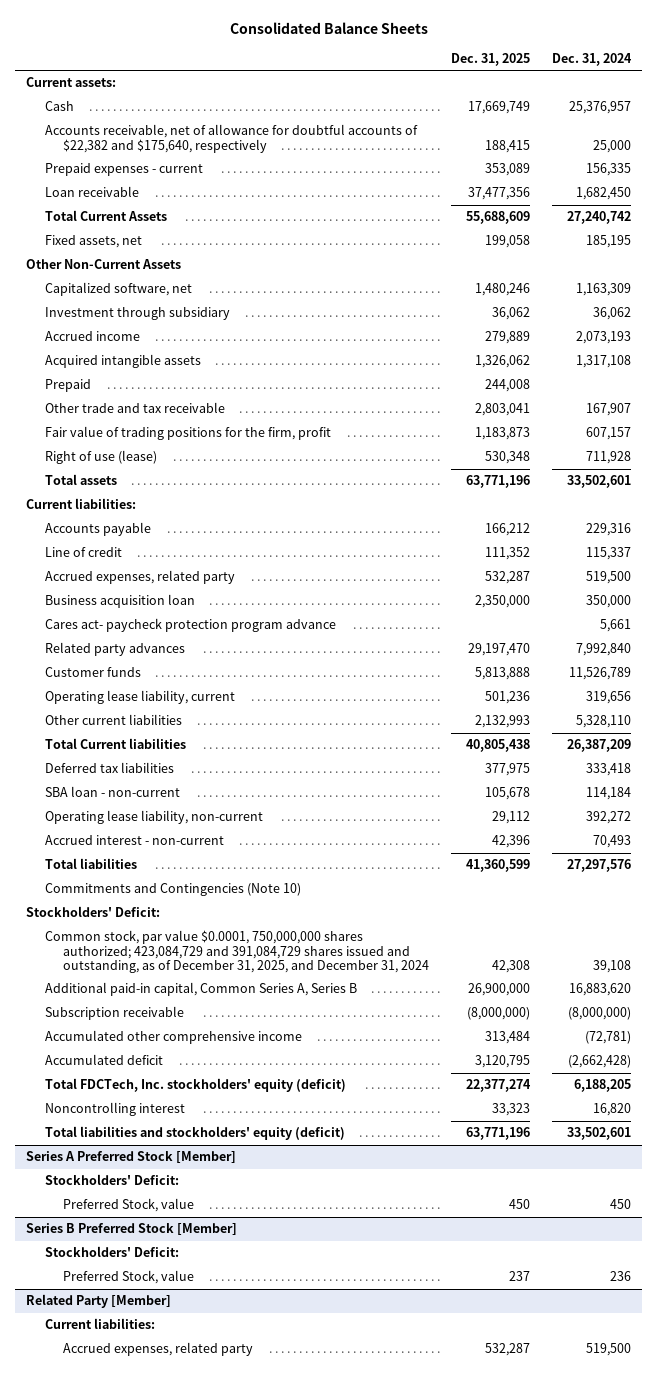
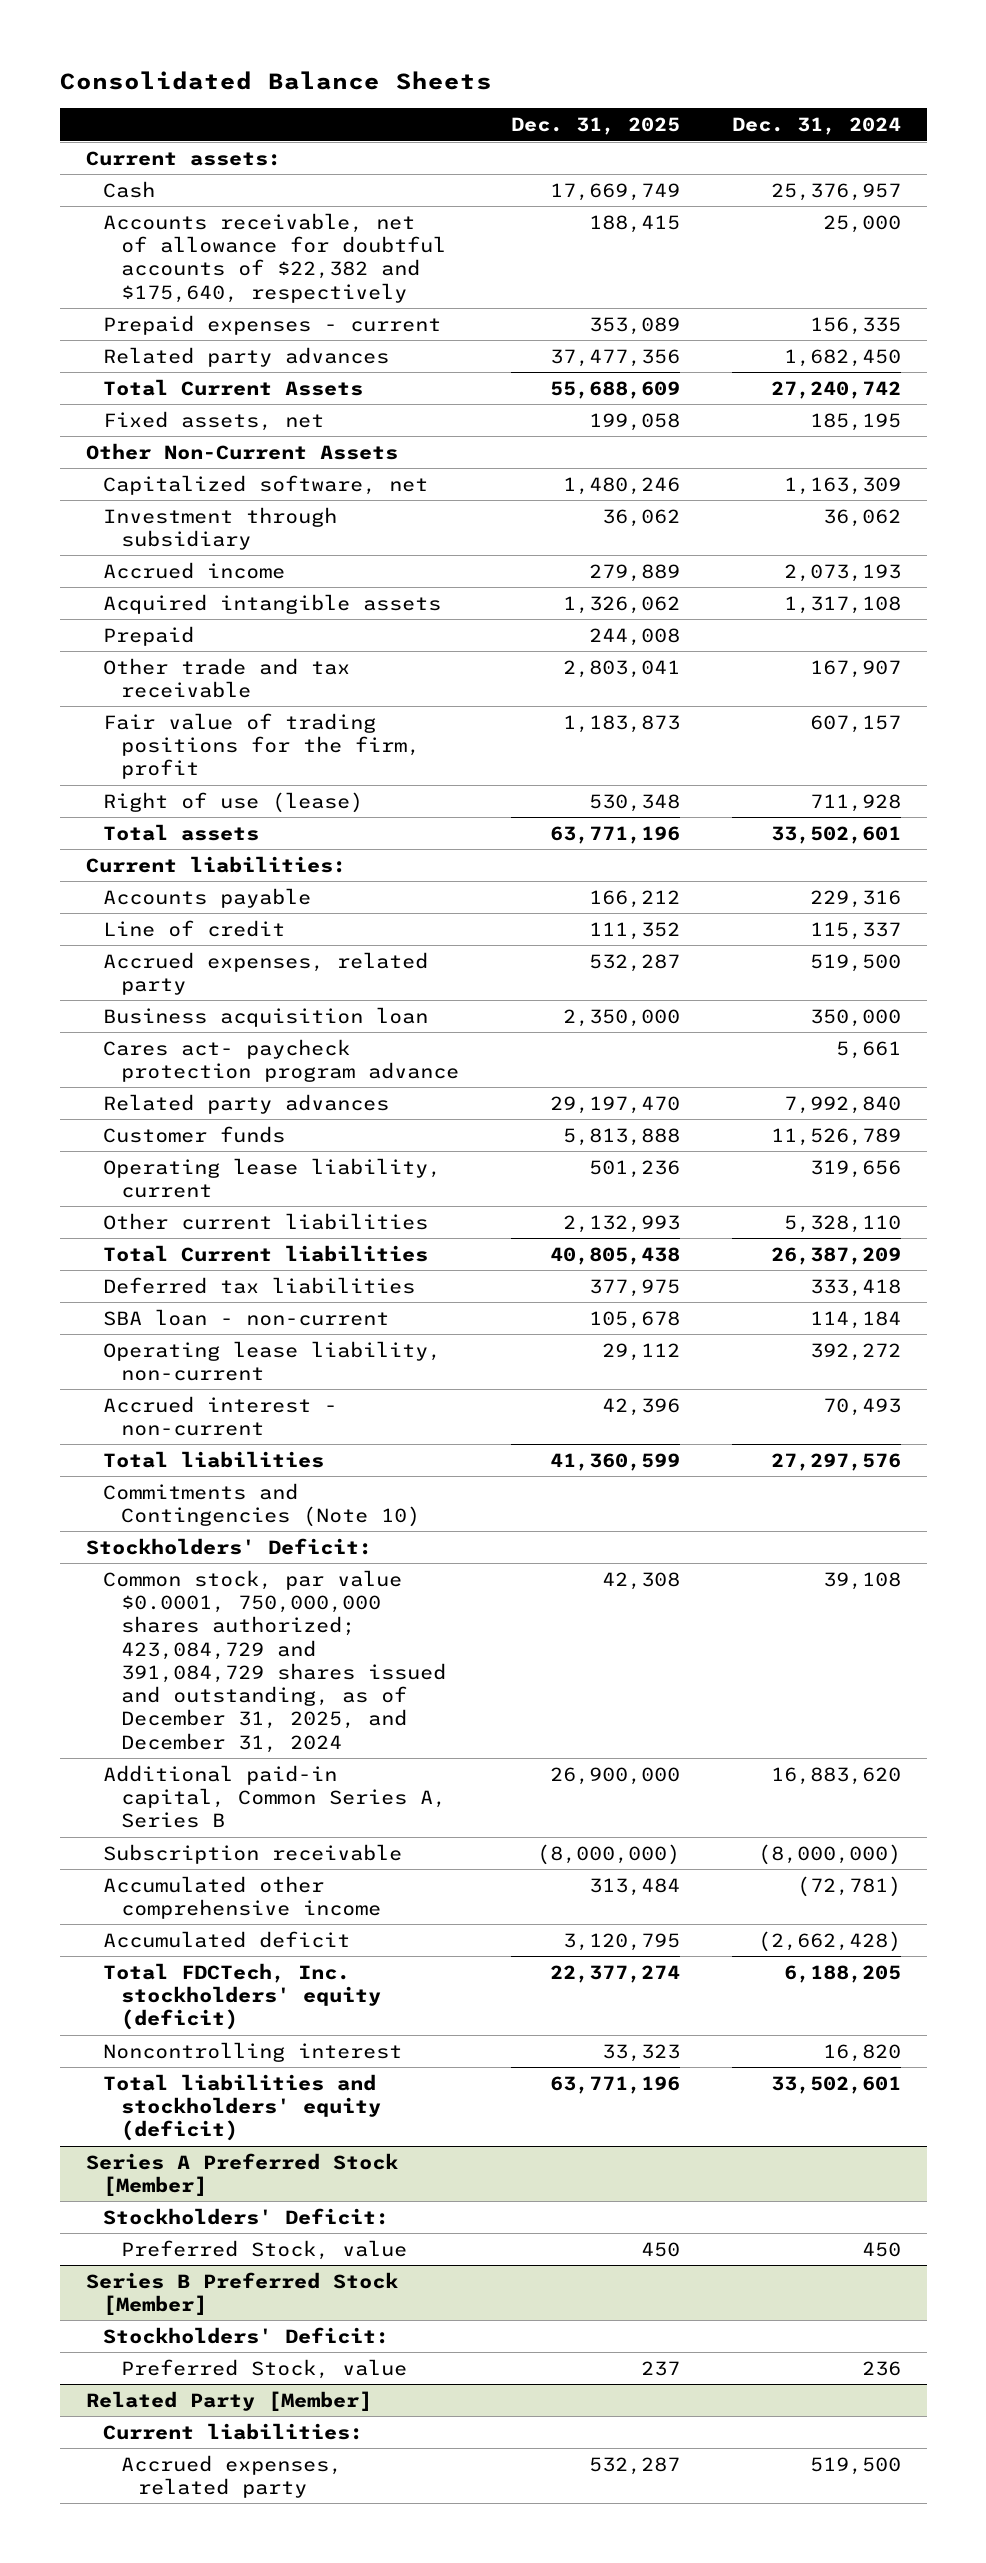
- Loan receivable | 37,477,356 | 1,682,450
+ Related party advances | 37,477,356 | 1,682,450

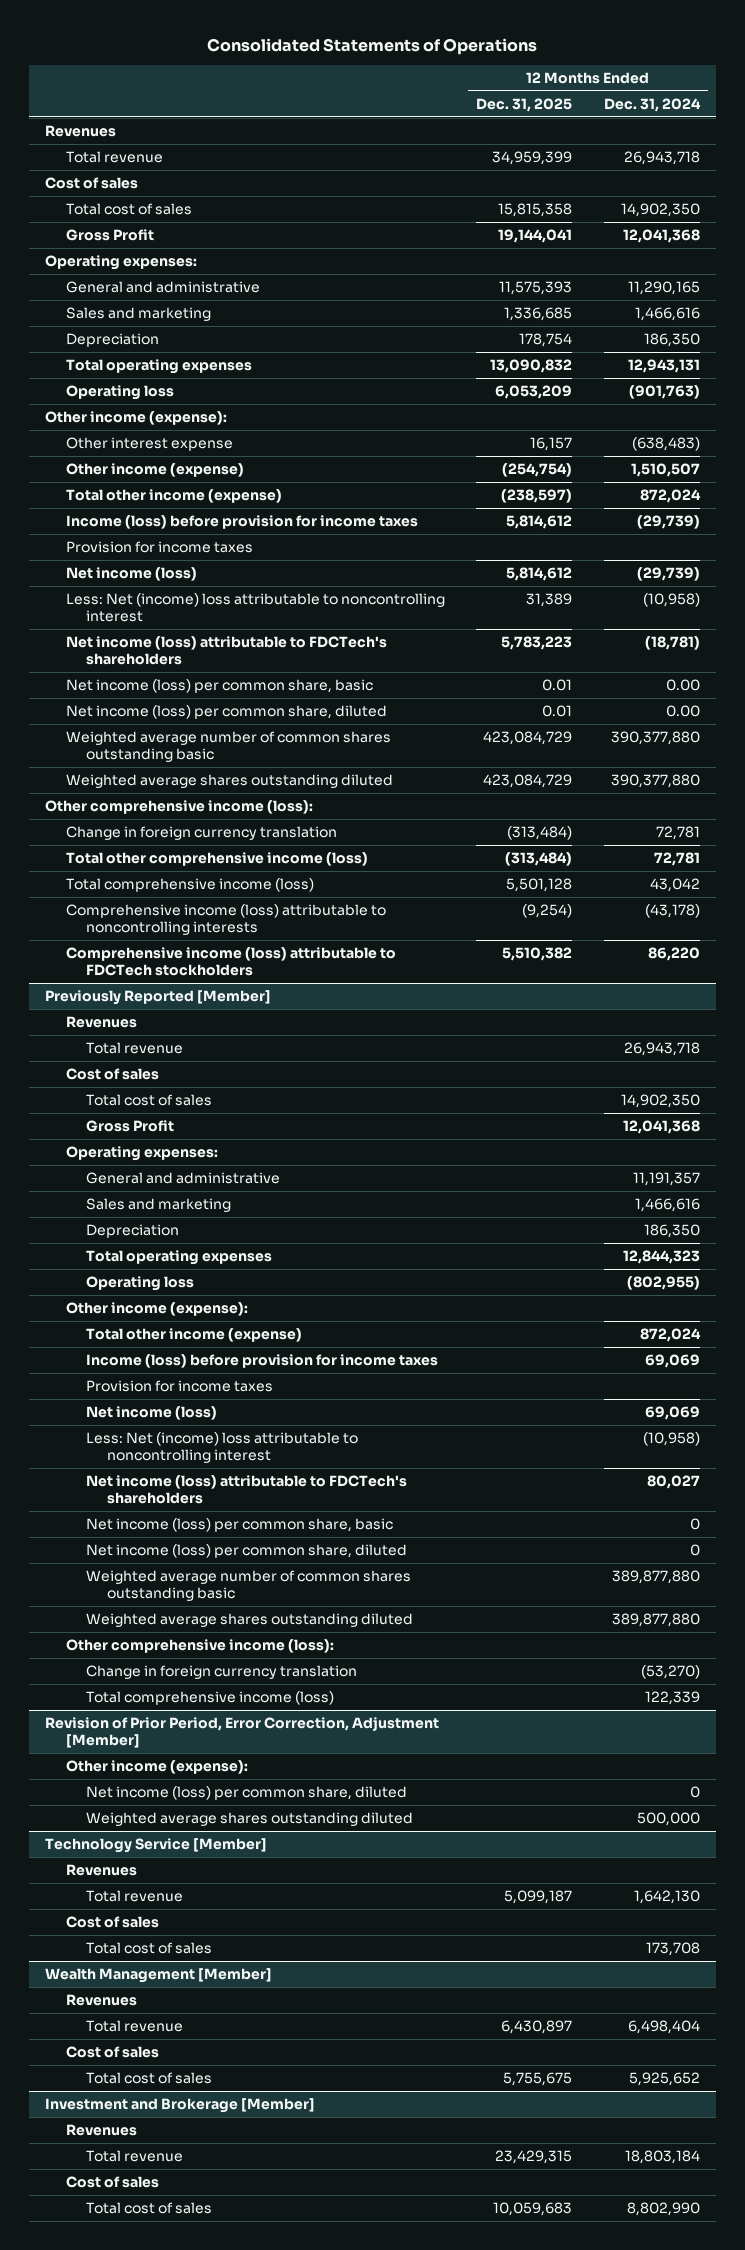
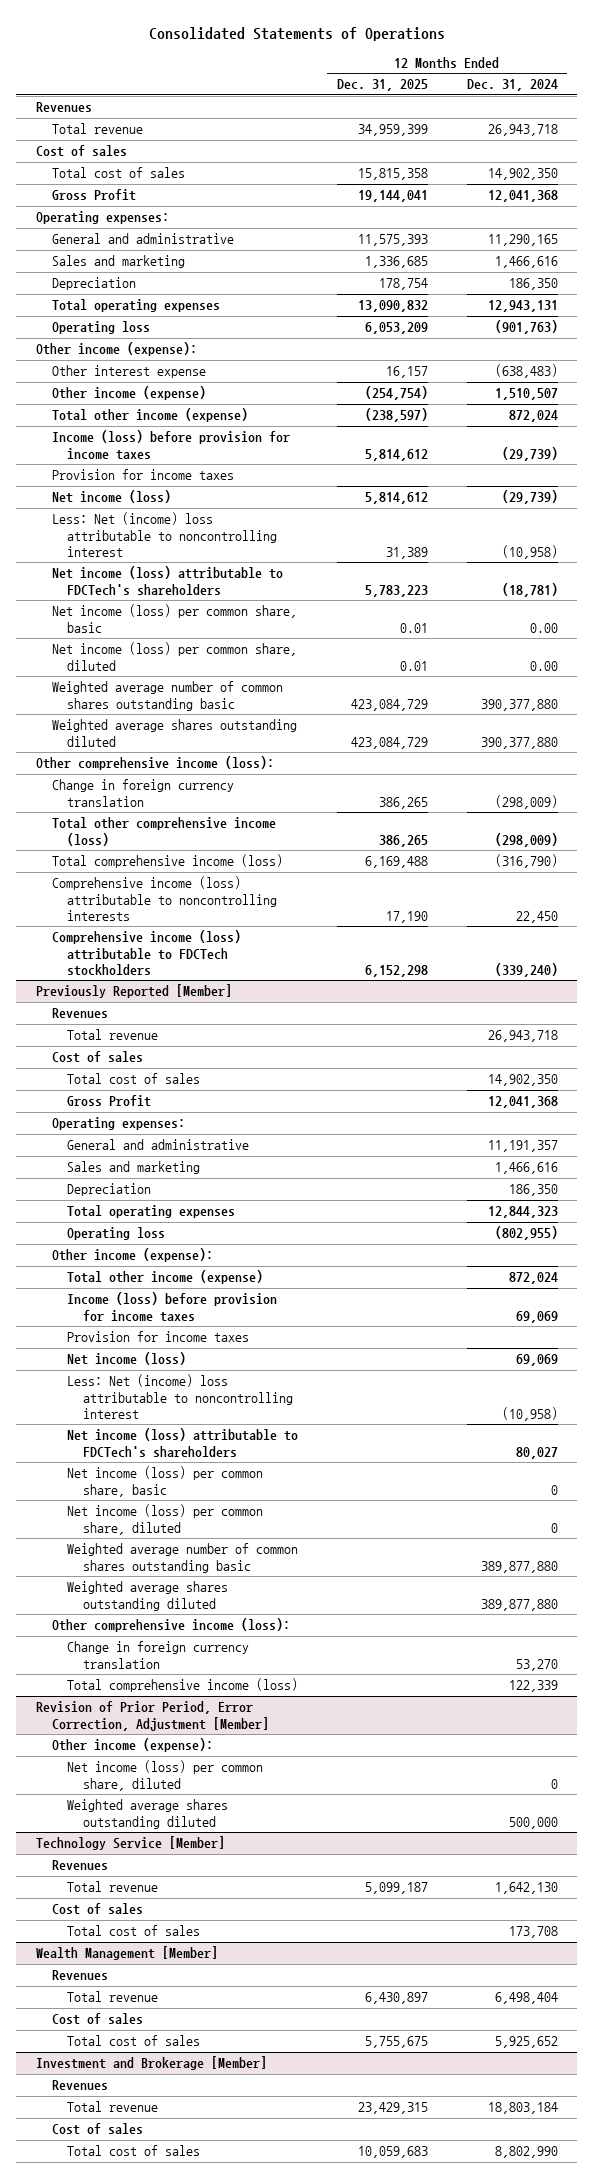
- Change in foreign currency translation | (313,484) | 72,781
- Total other comprehensive income (loss) | (313,484) | 72,781
- Total comprehensive income (loss) | 5,501,128 | 43,042
- Comprehensive income (loss) attributable to noncontrolling interests | (9,254) | (43,178)
- Comprehensive income (loss) attributable to FDCTech stockholders | 5,510,382 | 86,220
+ Change in foreign currency translation | 386,265 | (298,009)
+ Total other comprehensive income (loss) | 386,265 | (298,009)
+ Total comprehensive income (loss) | 6,169,488 | (316,790)
+ Comprehensive income (loss) attributable to noncontrolling interests | 17,190 | 22,450
+ Comprehensive income (loss) attributable to FDCTech stockholders | 6,152,298 | (339,240)
@ Previously Reported [Member]
- Change in foreign currency translation | | (53,270)
+ Change in foreign currency translation | | 53,270

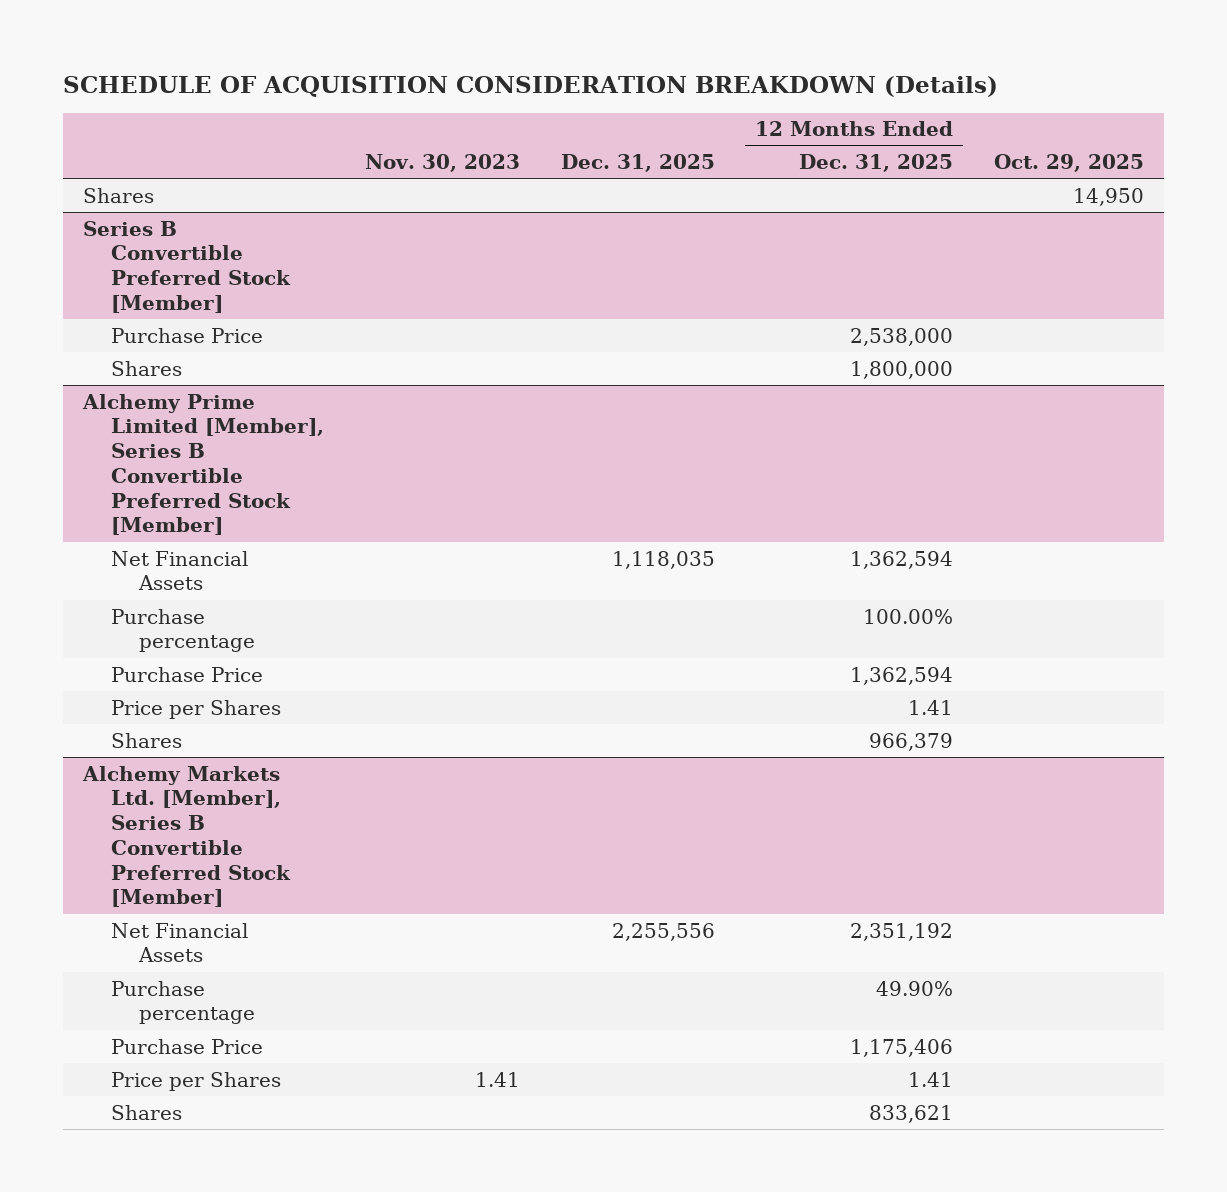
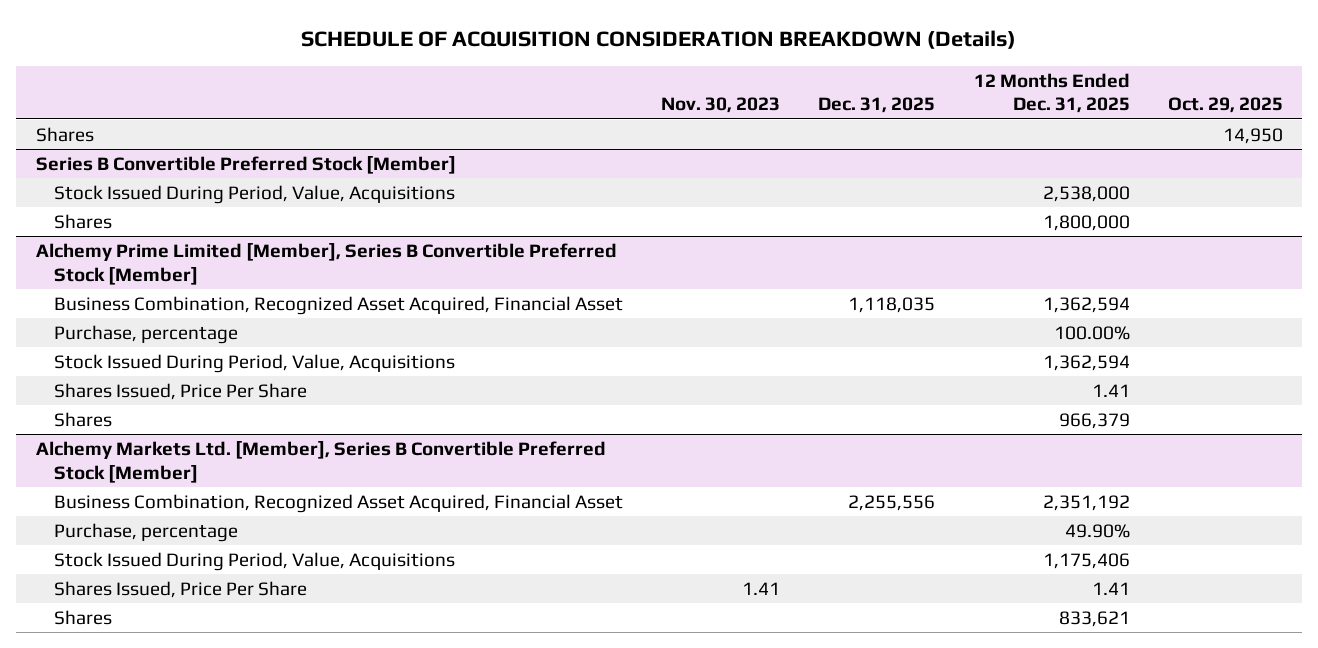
@ Series B Convertible Preferred Stock [Member]
- Purchase Price | | | 2,538,000 |
+ Stock Issued During Period, Value, Acquisitions | | | 2,538,000 |
@ Alchemy Prime Limited [Member], Series B Convertible Preferred Stock [Member]
- Net Financial Assets | | 1,118,035 | 1,362,594 |
- Purchase percentage | | | 100.00% |
- Purchase Price | | | 1,362,594 |
- Price per Shares | | | 1.41 |
+ Business Combination, Recognized Asset Acquired, Financial Asset | | 1,118,035 | 1,362,594 |
+ Purchase, percentage | | | 100.00% |
+ Stock Issued During Period, Value, Acquisitions | | | 1,362,594 |
+ Shares Issued, Price Per Share | | | 1.41 |
@ Alchemy Markets Ltd. [Member], Series B Convertible Preferred Stock [Member]
- Net Financial Assets | | 2,255,556 | 2,351,192 |
- Purchase percentage | | | 49.90% |
- Purchase Price | | | 1,175,406 |
- Price per Shares | 1.41 | | 1.41 |
+ Business Combination, Recognized Asset Acquired, Financial Asset | | 2,255,556 | 2,351,192 |
+ Purchase, percentage | | | 49.90% |
+ Stock Issued During Period, Value, Acquisitions | | | 1,175,406 |
+ Shares Issued, Price Per Share | 1.41 | | 1.41 |

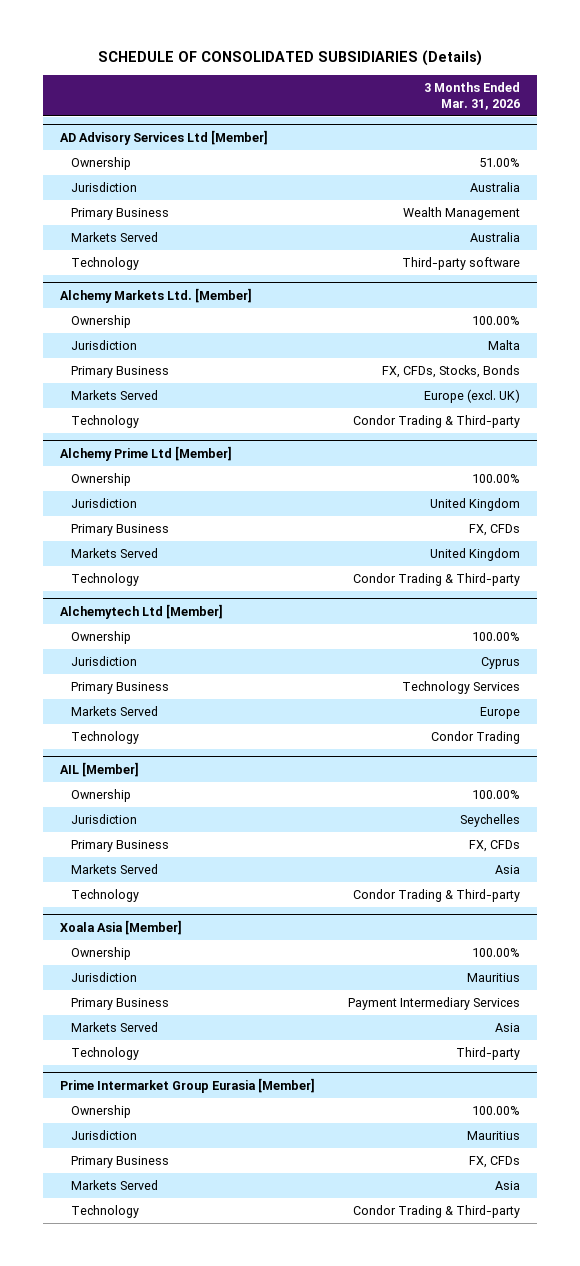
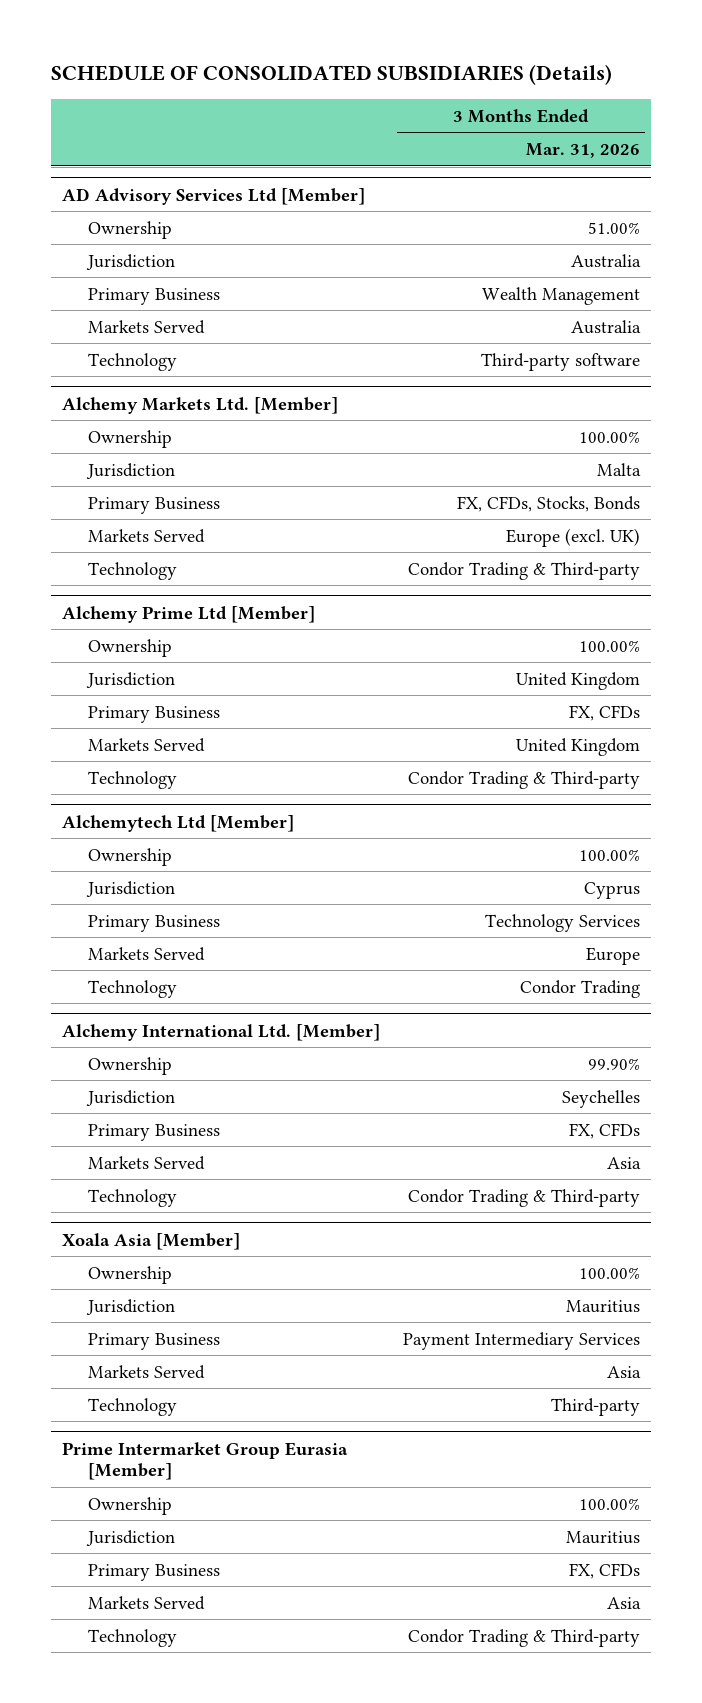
- AIL [Member]
- Ownership | 100.00%
+ Alchemy International Ltd. [Member]
+ Ownership | 99.90%

